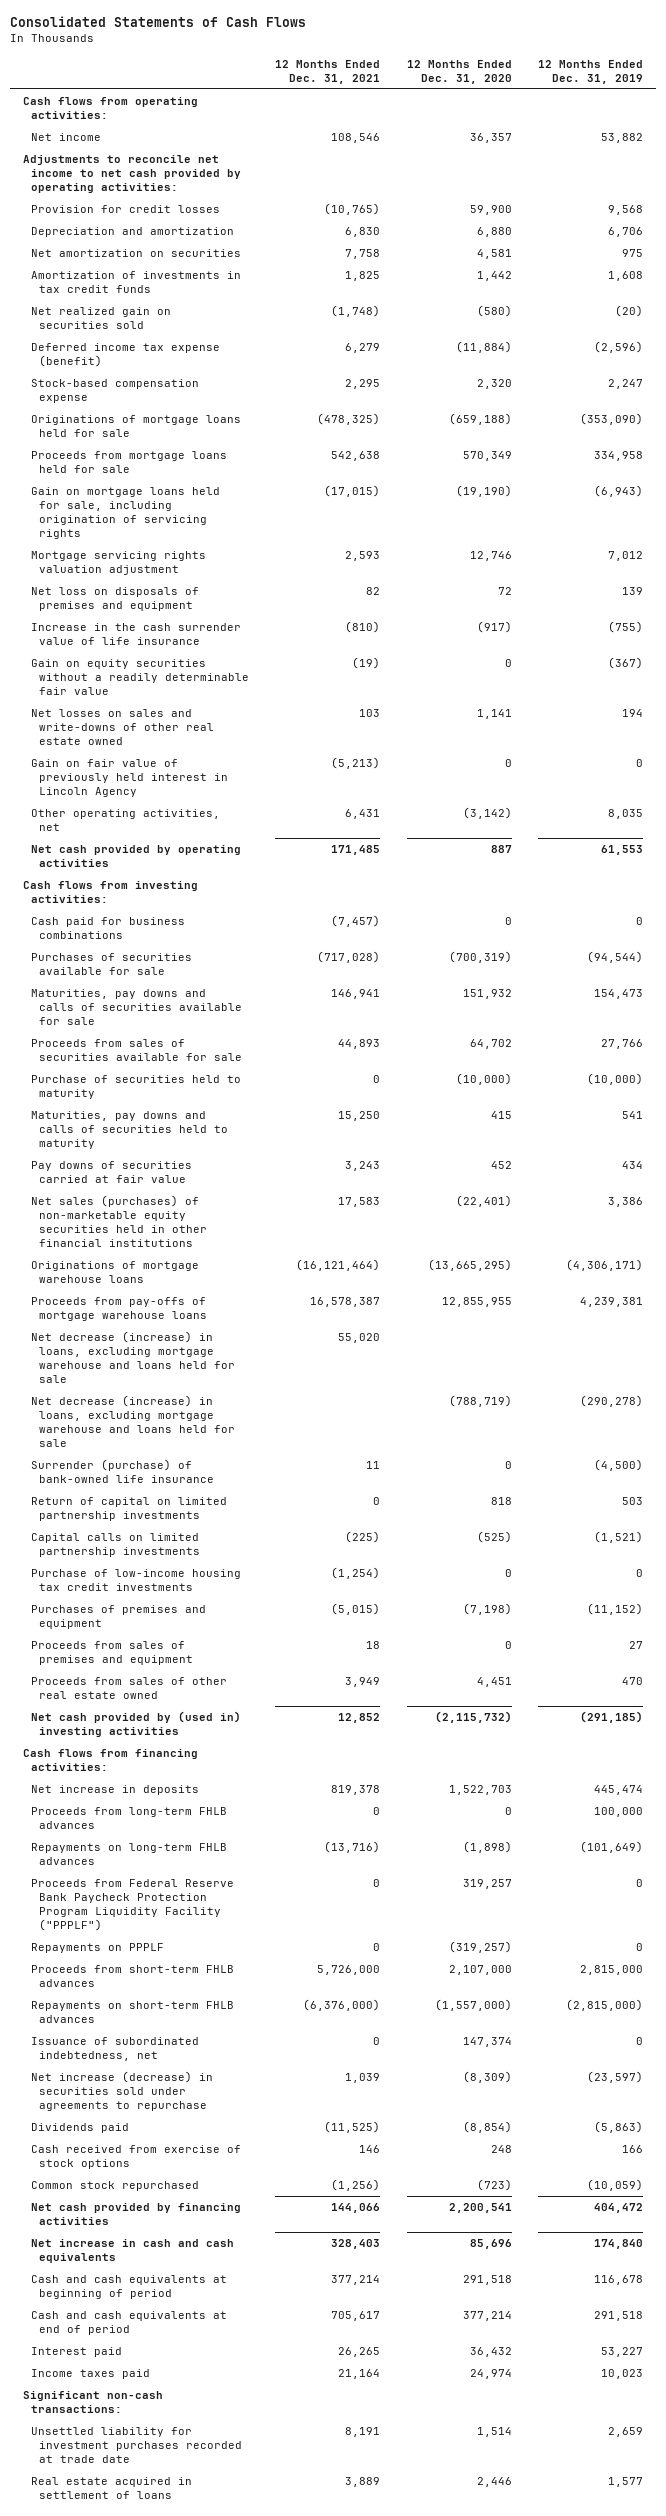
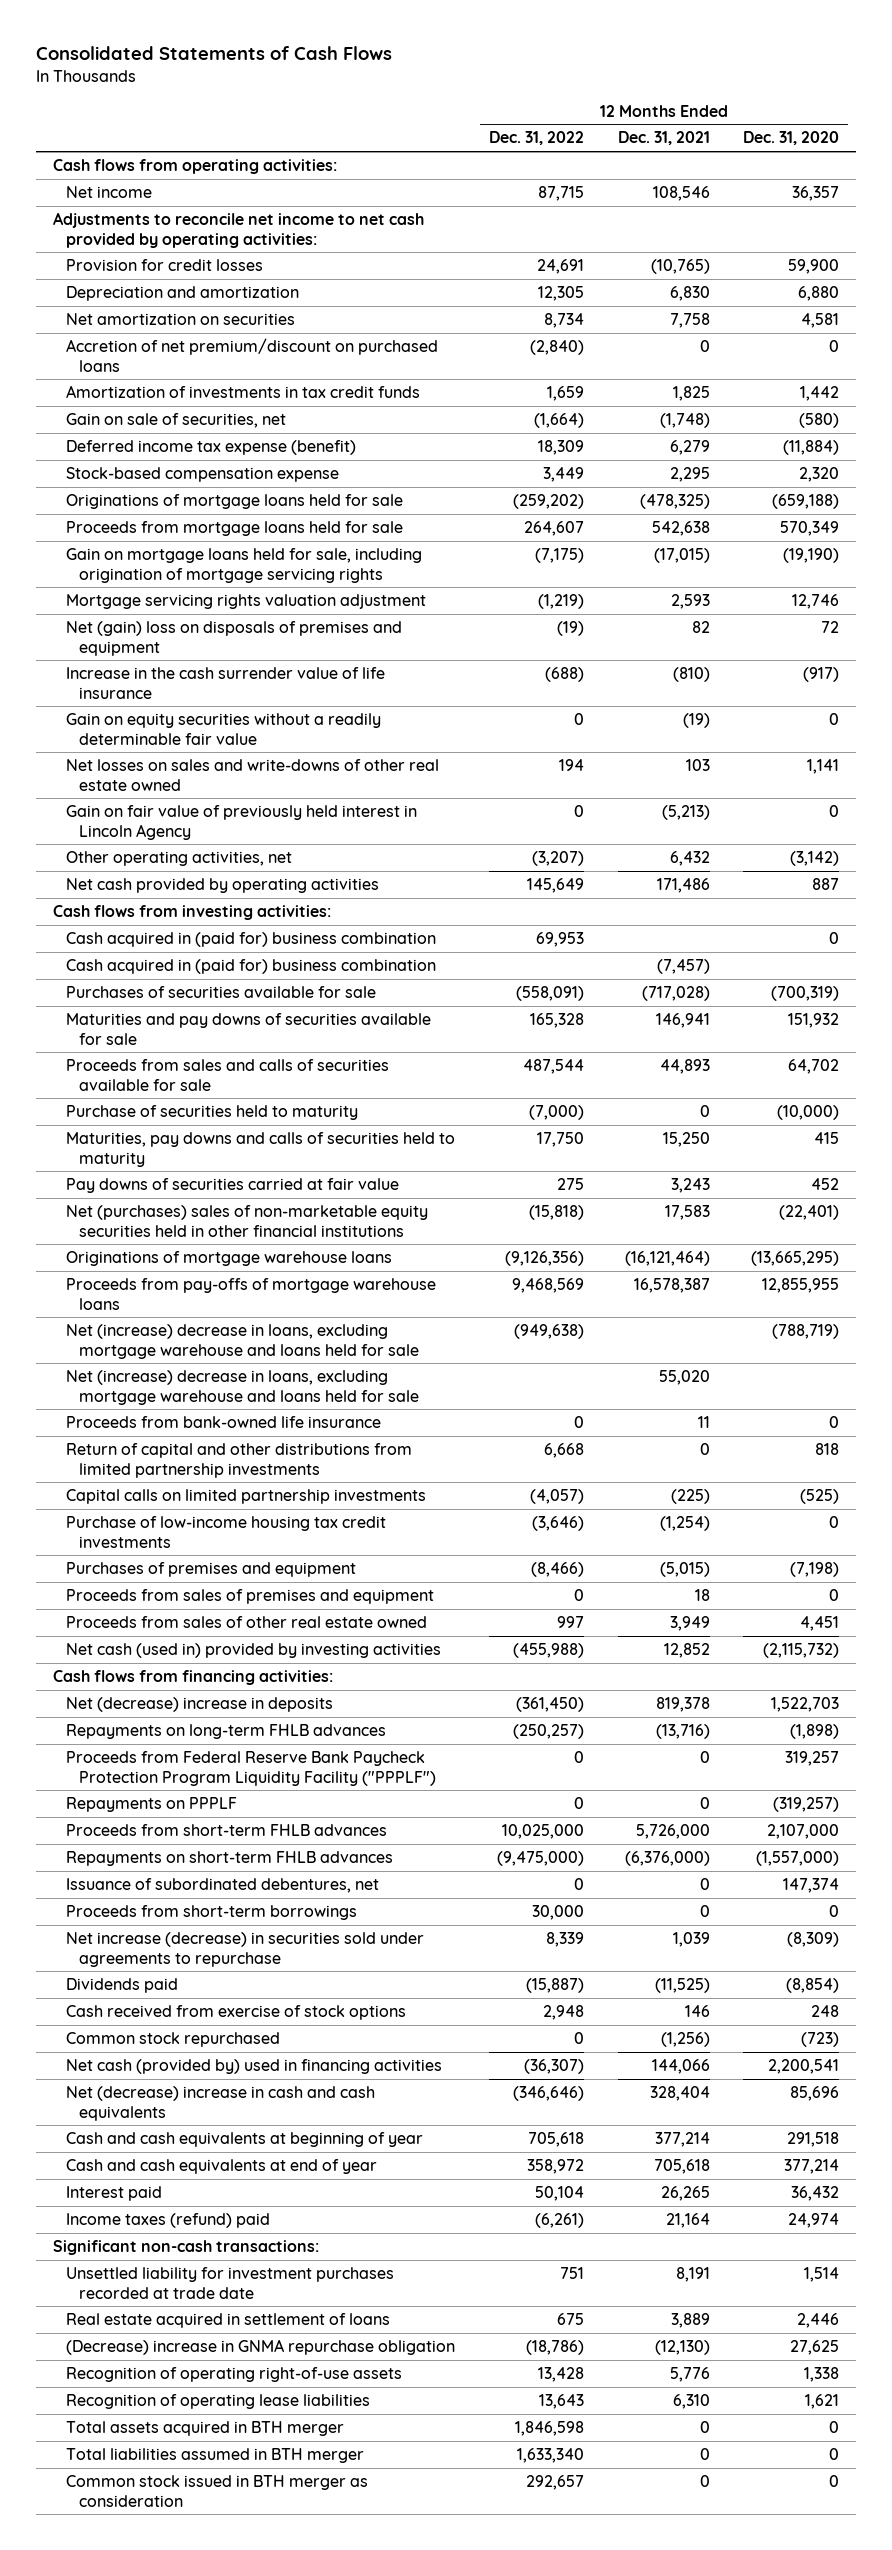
- | 12 Months Ended Dec. 31, 2021 | 12 Months Ended Dec. 31, 2020 | 12 Months Ended Dec. 31, 2019
+ | 12 Months Ended Dec. 31, 2022 | 12 Months Ended Dec. 31, 2021 | 12 Months Ended Dec. 31, 2020
+ Accretion of net premium/discount on purchased loans | (2,840) | 0 | 0
- Net realized gain on securities sold | (1,748) | (580) | (20)
+ Gain on sale of securities, net | (1,664) | (1,748) | (580)
- Gain on mortgage loans held for sale, including origination of servicing rights | (17,015) | (19,190) | (6,943)
+ Gain on mortgage loans held for sale, including origination of mortgage servicing rights | (7,175) | (17,015) | (19,190)
- Net loss on disposals of premises and equipment | 82 | 72 | 139
+ Net (gain) loss on disposals of premises and equipment | (19) | 82 | 72
- Other operating activities, net | 6,431 | (3,142) | 8,035
- Net cash provided by operating activities | 171,485 | 887 | 61,553
+ Other operating activities, net | (3,207) | 6,432 | (3,142)
+ Net cash provided by operating activities | 145,649 | 171,486 | 887
- Cash paid for business combinations | (7,457) | 0 | 0
+ Cash acquired in (paid for) business combination | 69,953 | | 0
+ Cash acquired in (paid for) business combination | | (7,457) |
- Maturities, pay downs and calls of securities available for sale | 146,941 | 151,932 | 154,473
- Proceeds from sales of securities available for sale | 44,893 | 64,702 | 27,766
+ Maturities and pay downs of securities available for sale | 165,328 | 146,941 | 151,932
+ Proceeds from sales and calls of securities available for sale | 487,544 | 44,893 | 64,702
- Net sales (purchases) of non-marketable equity securities held in other financial institutions | 17,583 | (22,401) | 3,386
+ Net (purchases) sales of non-marketable equity securities held in other financial institutions | (15,818) | 17,583 | (22,401)
- Net decrease (increase) in loans, excluding mortgage warehouse and loans held for sale | 55,020 | |
- Net decrease (increase) in loans, excluding mortgage warehouse and loans held for sale | | (788,719) | (290,278)
- Surrender (purchase) of bank-owned life insurance | 11 | 0 | (4,500)
- Return of capital on limited partnership investments | 0 | 818 | 503
+ Net (increase) decrease in loans, excluding mortgage warehouse and loans held for sale | (949,638) | | (788,719)
+ Net (increase) decrease in loans, excluding mortgage warehouse and loans held for sale | | 55,020 |
+ Proceeds from bank-owned life insurance | 0 | 11 | 0
+ Return of capital and other distributions from limited partnership investments | 6,668 | 0 | 818
- Net cash provided by (used in) investing activities | 12,852 | (2,115,732) | (291,185)
+ Net cash (used in) provided by investing activities | (455,988) | 12,852 | (2,115,732)
- Net increase in deposits | 819,378 | 1,522,703 | 445,474
- Proceeds from long-term FHLB advances | 0 | 0 | 100,000
+ Net (decrease) increase in deposits | (361,450) | 819,378 | 1,522,703
- Issuance of subordinated indebtedness, net | 0 | 147,374 | 0
+ Issuance of subordinated debentures, net | 0 | 0 | 147,374
+ Proceeds from short-term borrowings | 30,000 | 0 | 0
- Net cash provided by financing activities | 144,066 | 2,200,541 | 404,472
- Net increase in cash and cash equivalents | 328,403 | 85,696 | 174,840
- Cash and cash equivalents at beginning of period | 377,214 | 291,518 | 116,678
- Cash and cash equivalents at end of period | 705,617 | 377,214 | 291,518
+ Net cash (provided by) used in financing activities | (36,307) | 144,066 | 2,200,541
+ Net (decrease) increase in cash and cash equivalents | (346,646) | 328,404 | 85,696
+ Cash and cash equivalents at beginning of year | 705,618 | 377,214 | 291,518
+ Cash and cash equivalents at end of year | 358,972 | 705,618 | 377,214
- Income taxes paid | 21,164 | 24,974 | 10,023
+ Income taxes (refund) paid | (6,261) | 21,164 | 24,974
+ (Decrease) increase in GNMA repurchase obligation | (18,786) | (12,130) | 27,625
+ Recognition of operating right-of-use assets | 13,428 | 5,776 | 1,338
+ Recognition of operating lease liabilities | 13,643 | 6,310 | 1,621
+ Total assets acquired in BTH merger | 1,846,598 | 0 | 0
+ Total liabilities assumed in BTH merger | 1,633,340 | 0 | 0
+ Common stock issued in BTH merger as consideration | 292,657 | 0 | 0

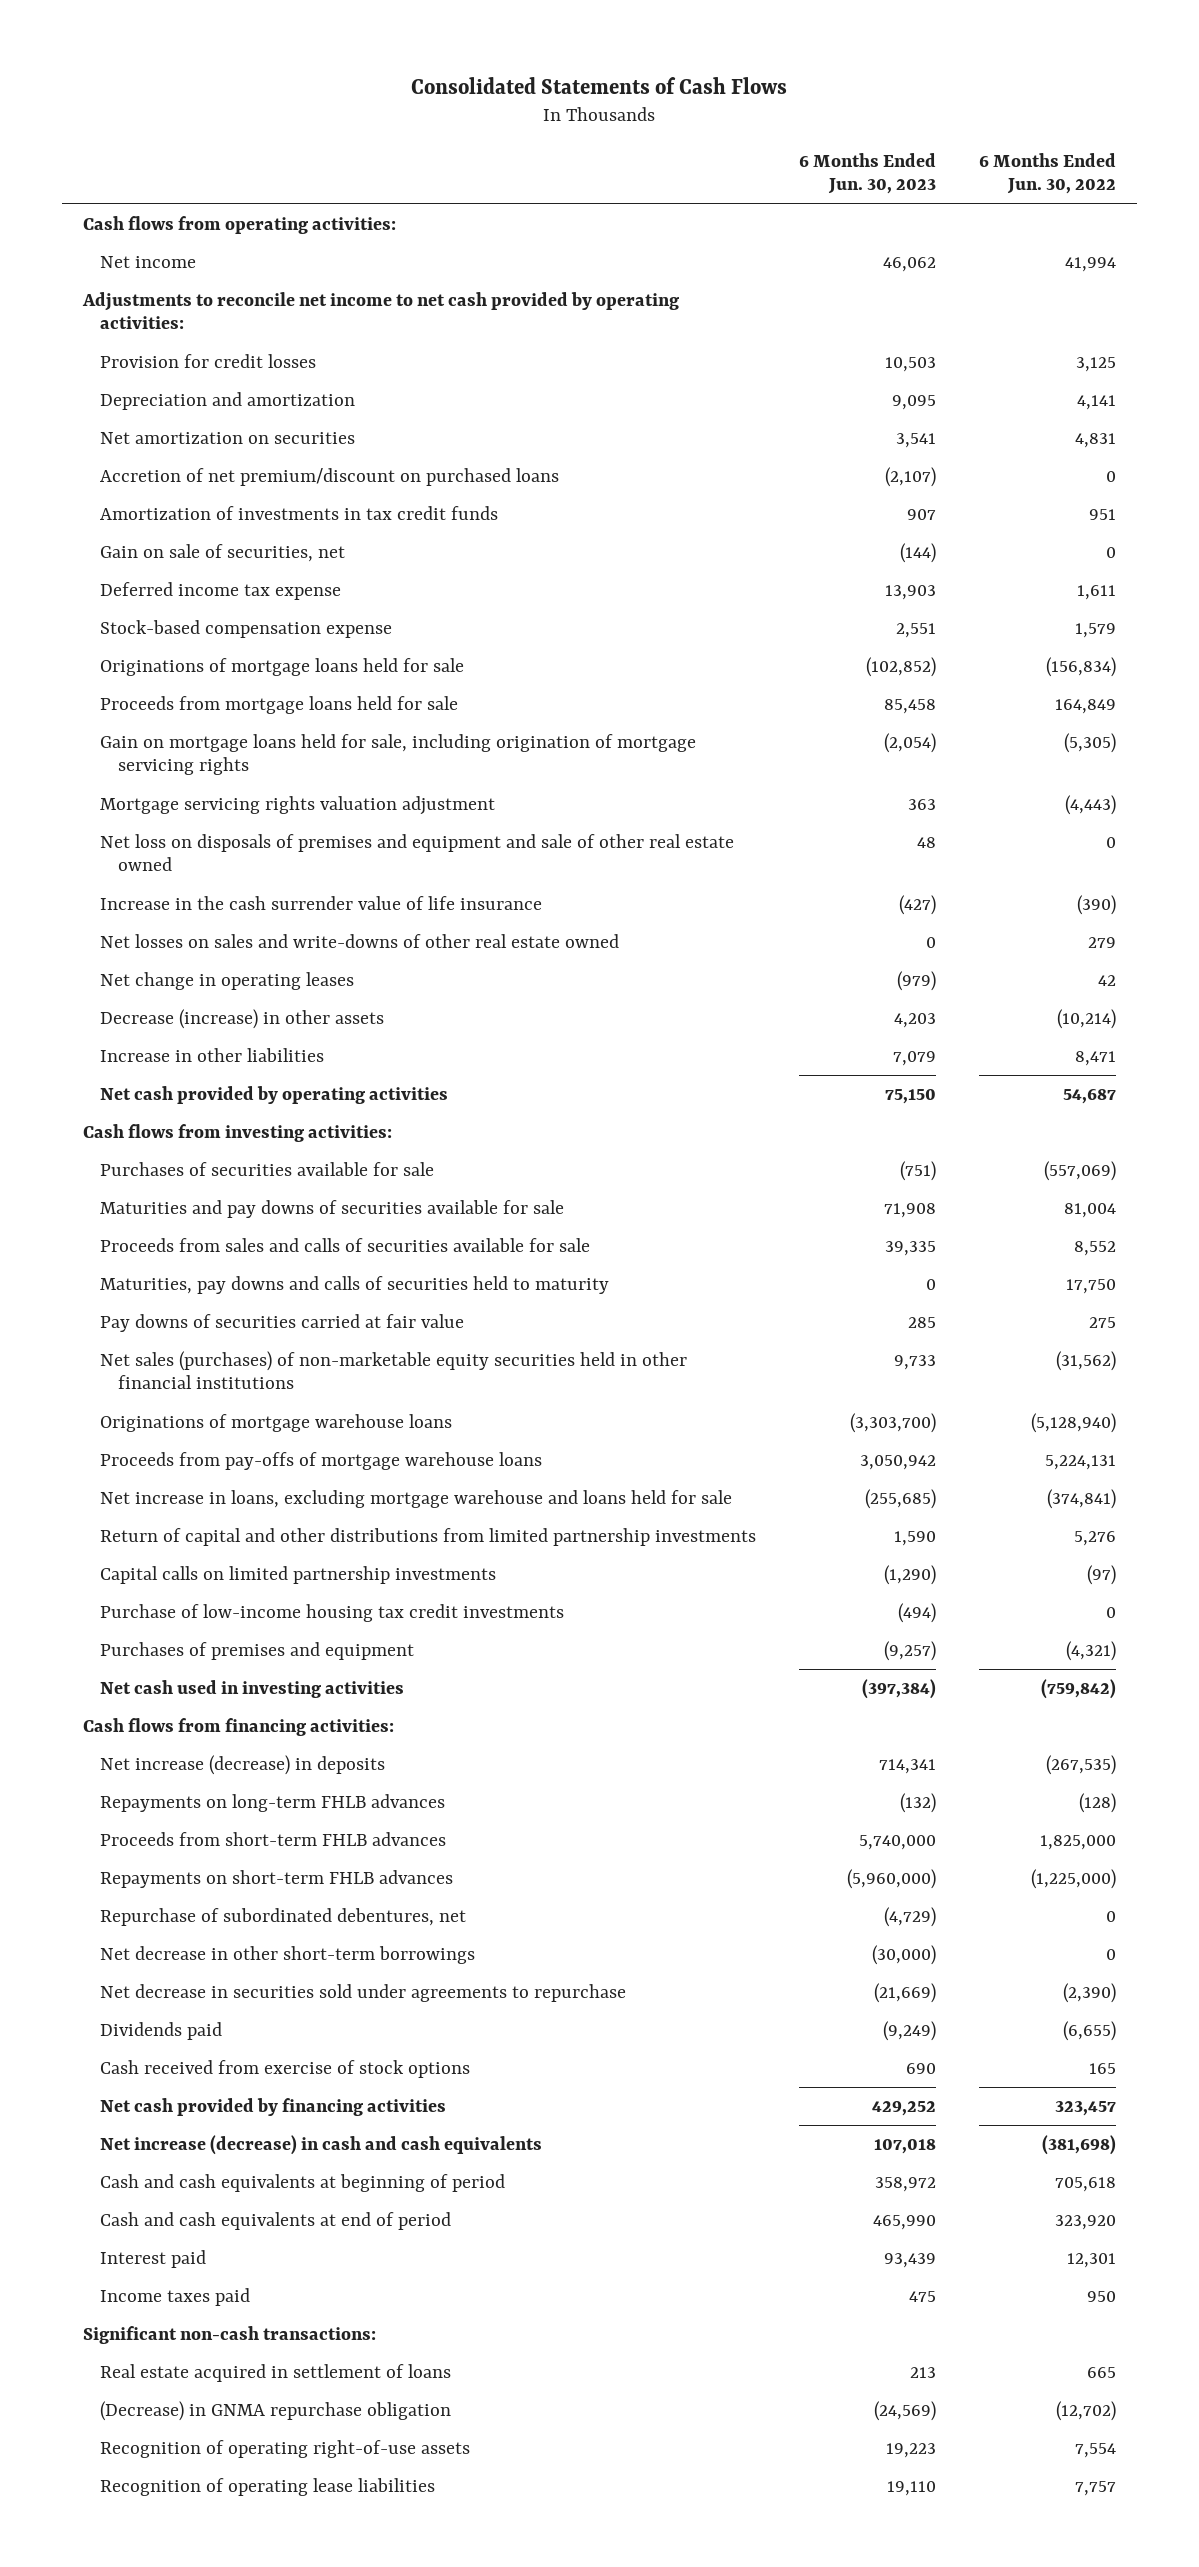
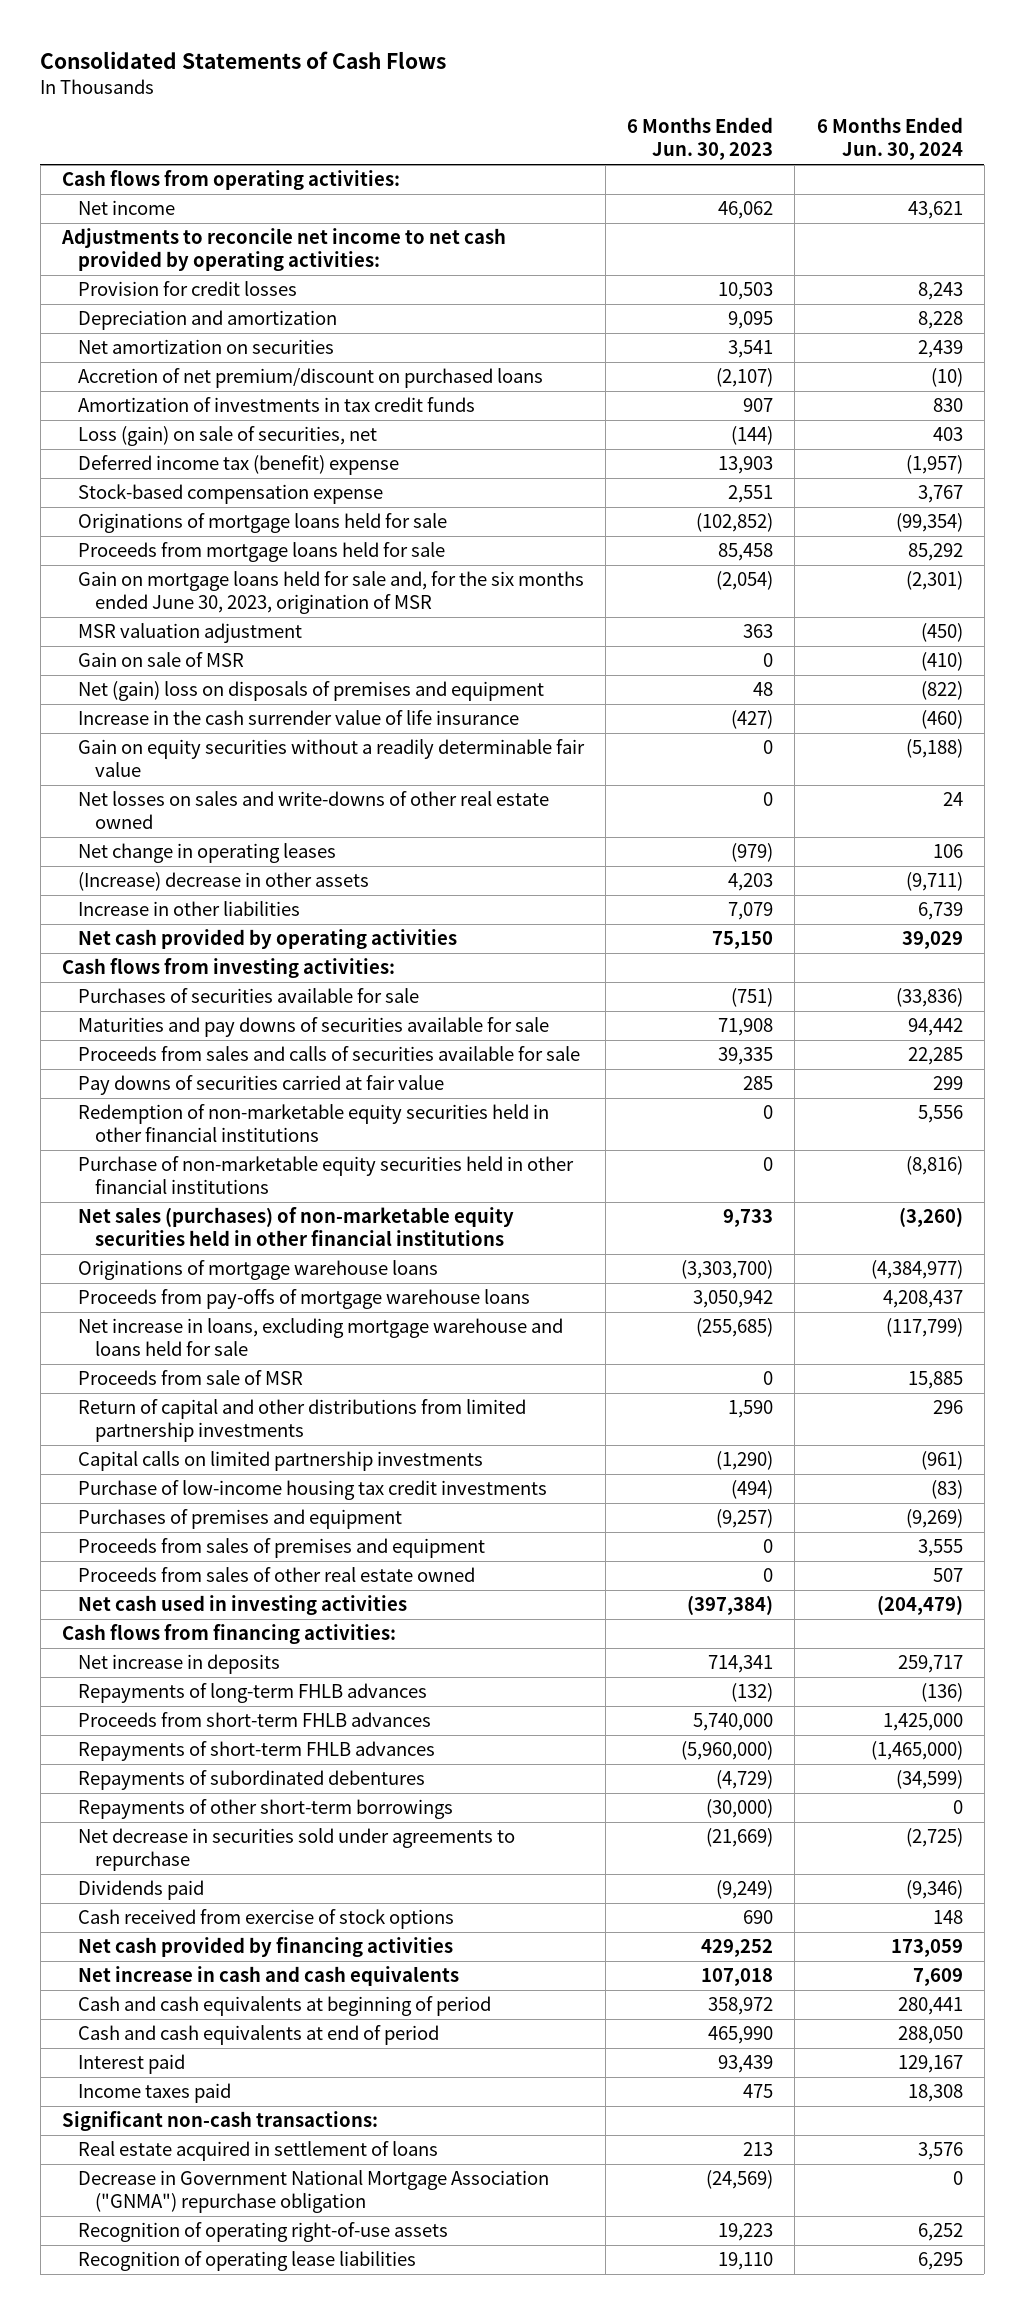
- | 6 Months Ended Jun. 30, 2023 | 6 Months Ended Jun. 30, 2022
+ | 6 Months Ended Jun. 30, 2023 | 6 Months Ended Jun. 30, 2024
- Gain on sale of securities, net | (144) | 0
- Deferred income tax expense | 13,903 | 1,611
+ Loss (gain) on sale of securities, net | (144) | 403
+ Deferred income tax (benefit) expense | 13,903 | (1,957)
- Gain on mortgage loans held for sale, including origination of mortgage servicing rights | (2,054) | (5,305)
- Mortgage servicing rights valuation adjustment | 363 | (4,443)
- Net loss on disposals of premises and equipment and sale of other real estate owned | 48 | 0
+ Gain on mortgage loans held for sale and, for the six months ended June 30, 2023, origination of MSR | (2,054) | (2,301)
+ MSR valuation adjustment | 363 | (450)
+ Gain on sale of MSR | 0 | (410)
+ Net (gain) loss on disposals of premises and equipment | 48 | (822)
+ Gain on equity securities without a readily determinable fair value | 0 | (5,188)
- Decrease (increase) in other assets | 4,203 | (10,214)
+ (Increase) decrease in other assets | 4,203 | (9,711)
- Maturities, pay downs and calls of securities held to maturity | 0 | 17,750
+ Redemption of non-marketable equity securities held in other financial institutions | 0 | 5,556
+ Purchase of non-marketable equity securities held in other financial institutions | 0 | (8,816)
+ Proceeds from sale of MSR | 0 | 15,885
+ Proceeds from sales of premises and equipment | 0 | 3,555
+ Proceeds from sales of other real estate owned | 0 | 507
- Net increase (decrease) in deposits | 714,341 | (267,535)
- Repayments on long-term FHLB advances | (132) | (128)
+ Net increase in deposits | 714,341 | 259,717
+ Repayments of long-term FHLB advances | (132) | (136)
- Repayments on short-term FHLB advances | (5,960,000) | (1,225,000)
- Repurchase of subordinated debentures, net | (4,729) | 0
- Net decrease in other short-term borrowings | (30,000) | 0
+ Repayments of short-term FHLB advances | (5,960,000) | (1,465,000)
+ Repayments of subordinated debentures | (4,729) | (34,599)
+ Repayments of other short-term borrowings | (30,000) | 0
- Net increase (decrease) in cash and cash equivalents | 107,018 | (381,698)
+ Net increase in cash and cash equivalents | 107,018 | 7,609
- (Decrease) in GNMA repurchase obligation | (24,569) | (12,702)
+ Decrease in Government National Mortgage Association ("GNMA") repurchase obligation | (24,569) | 0

